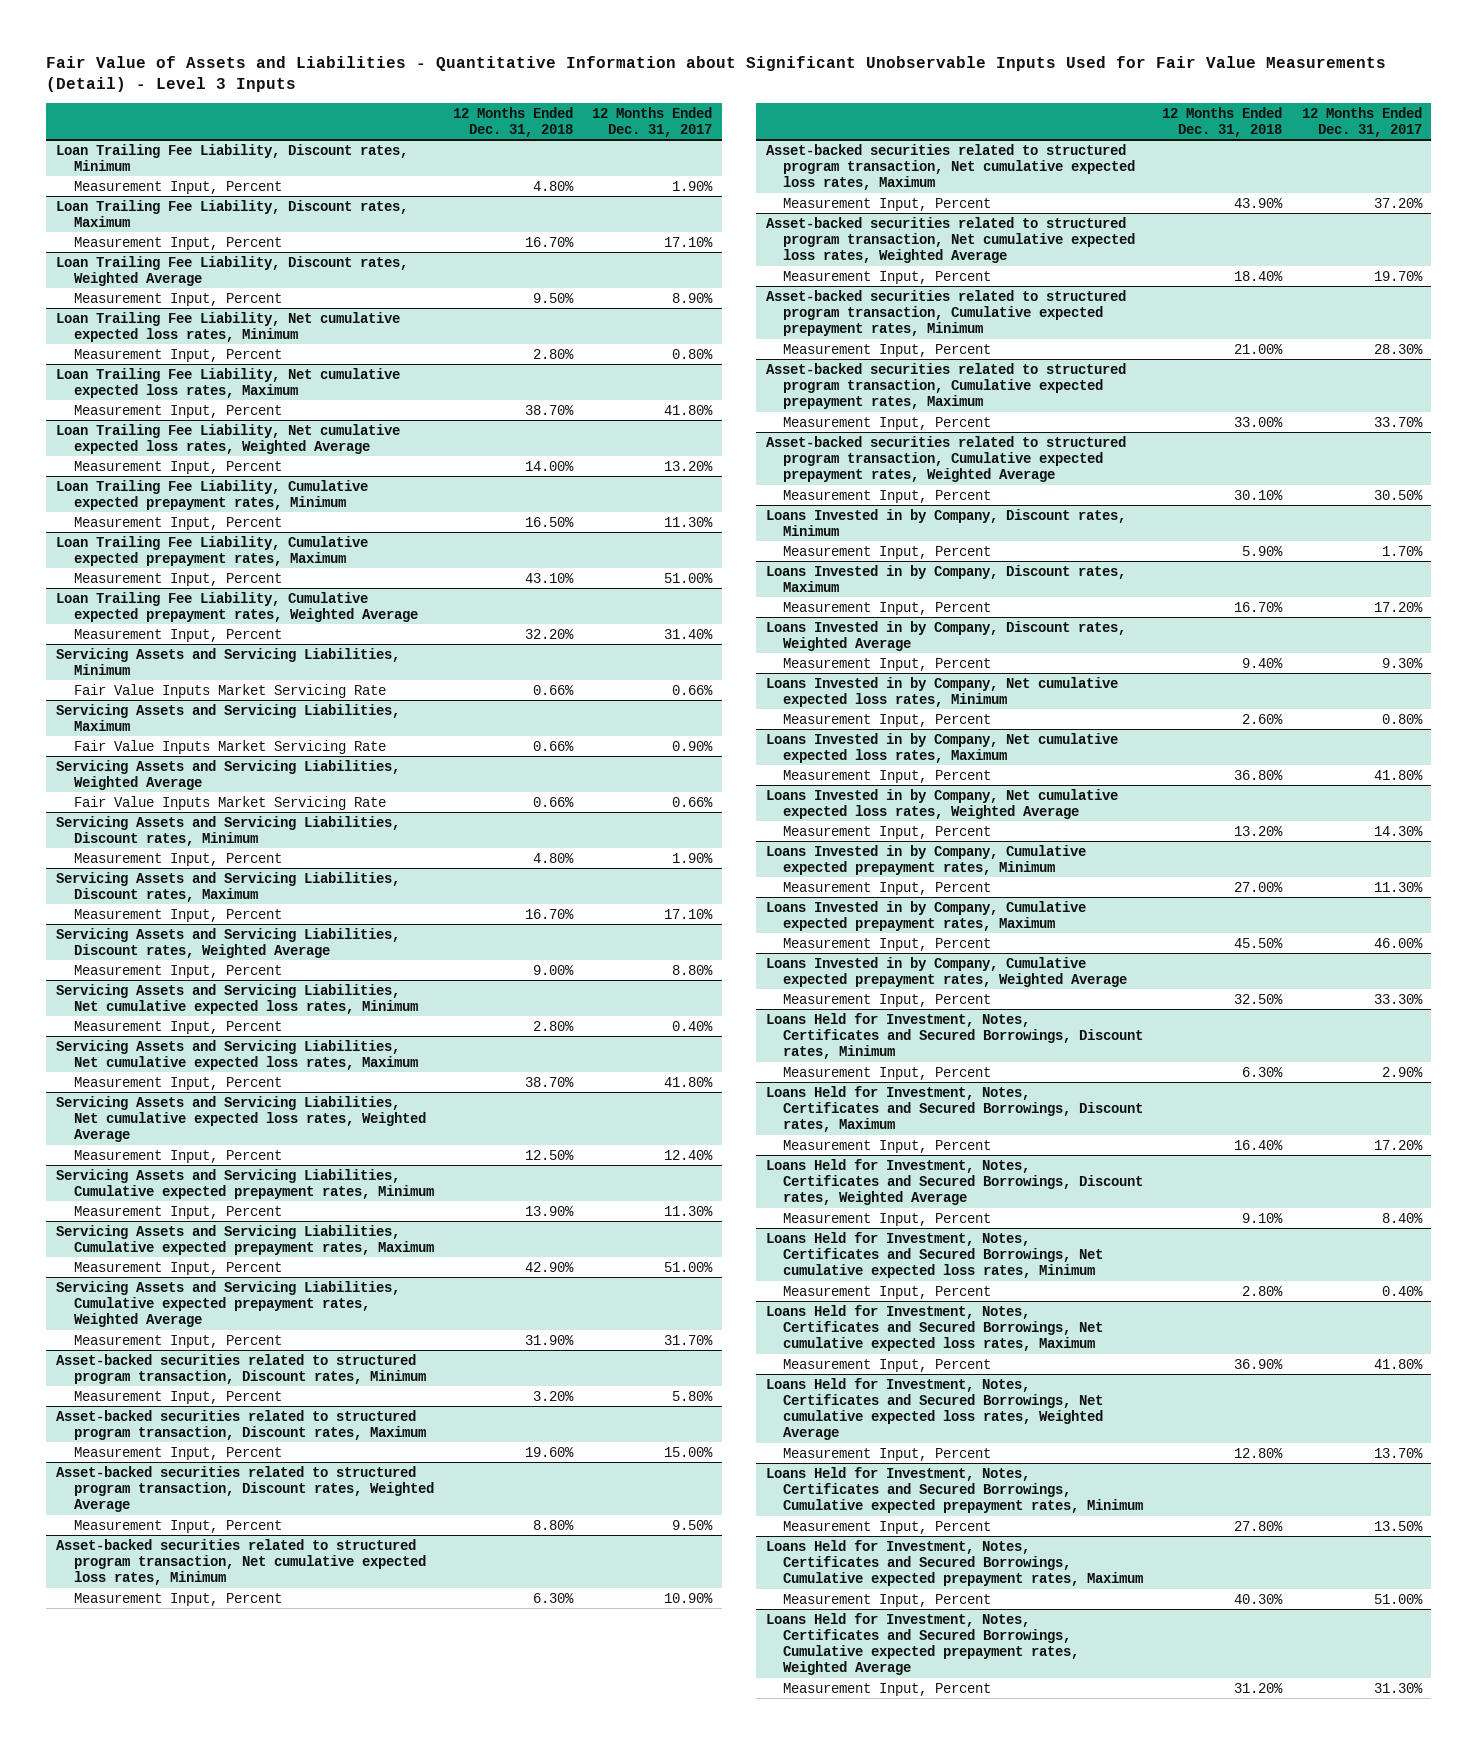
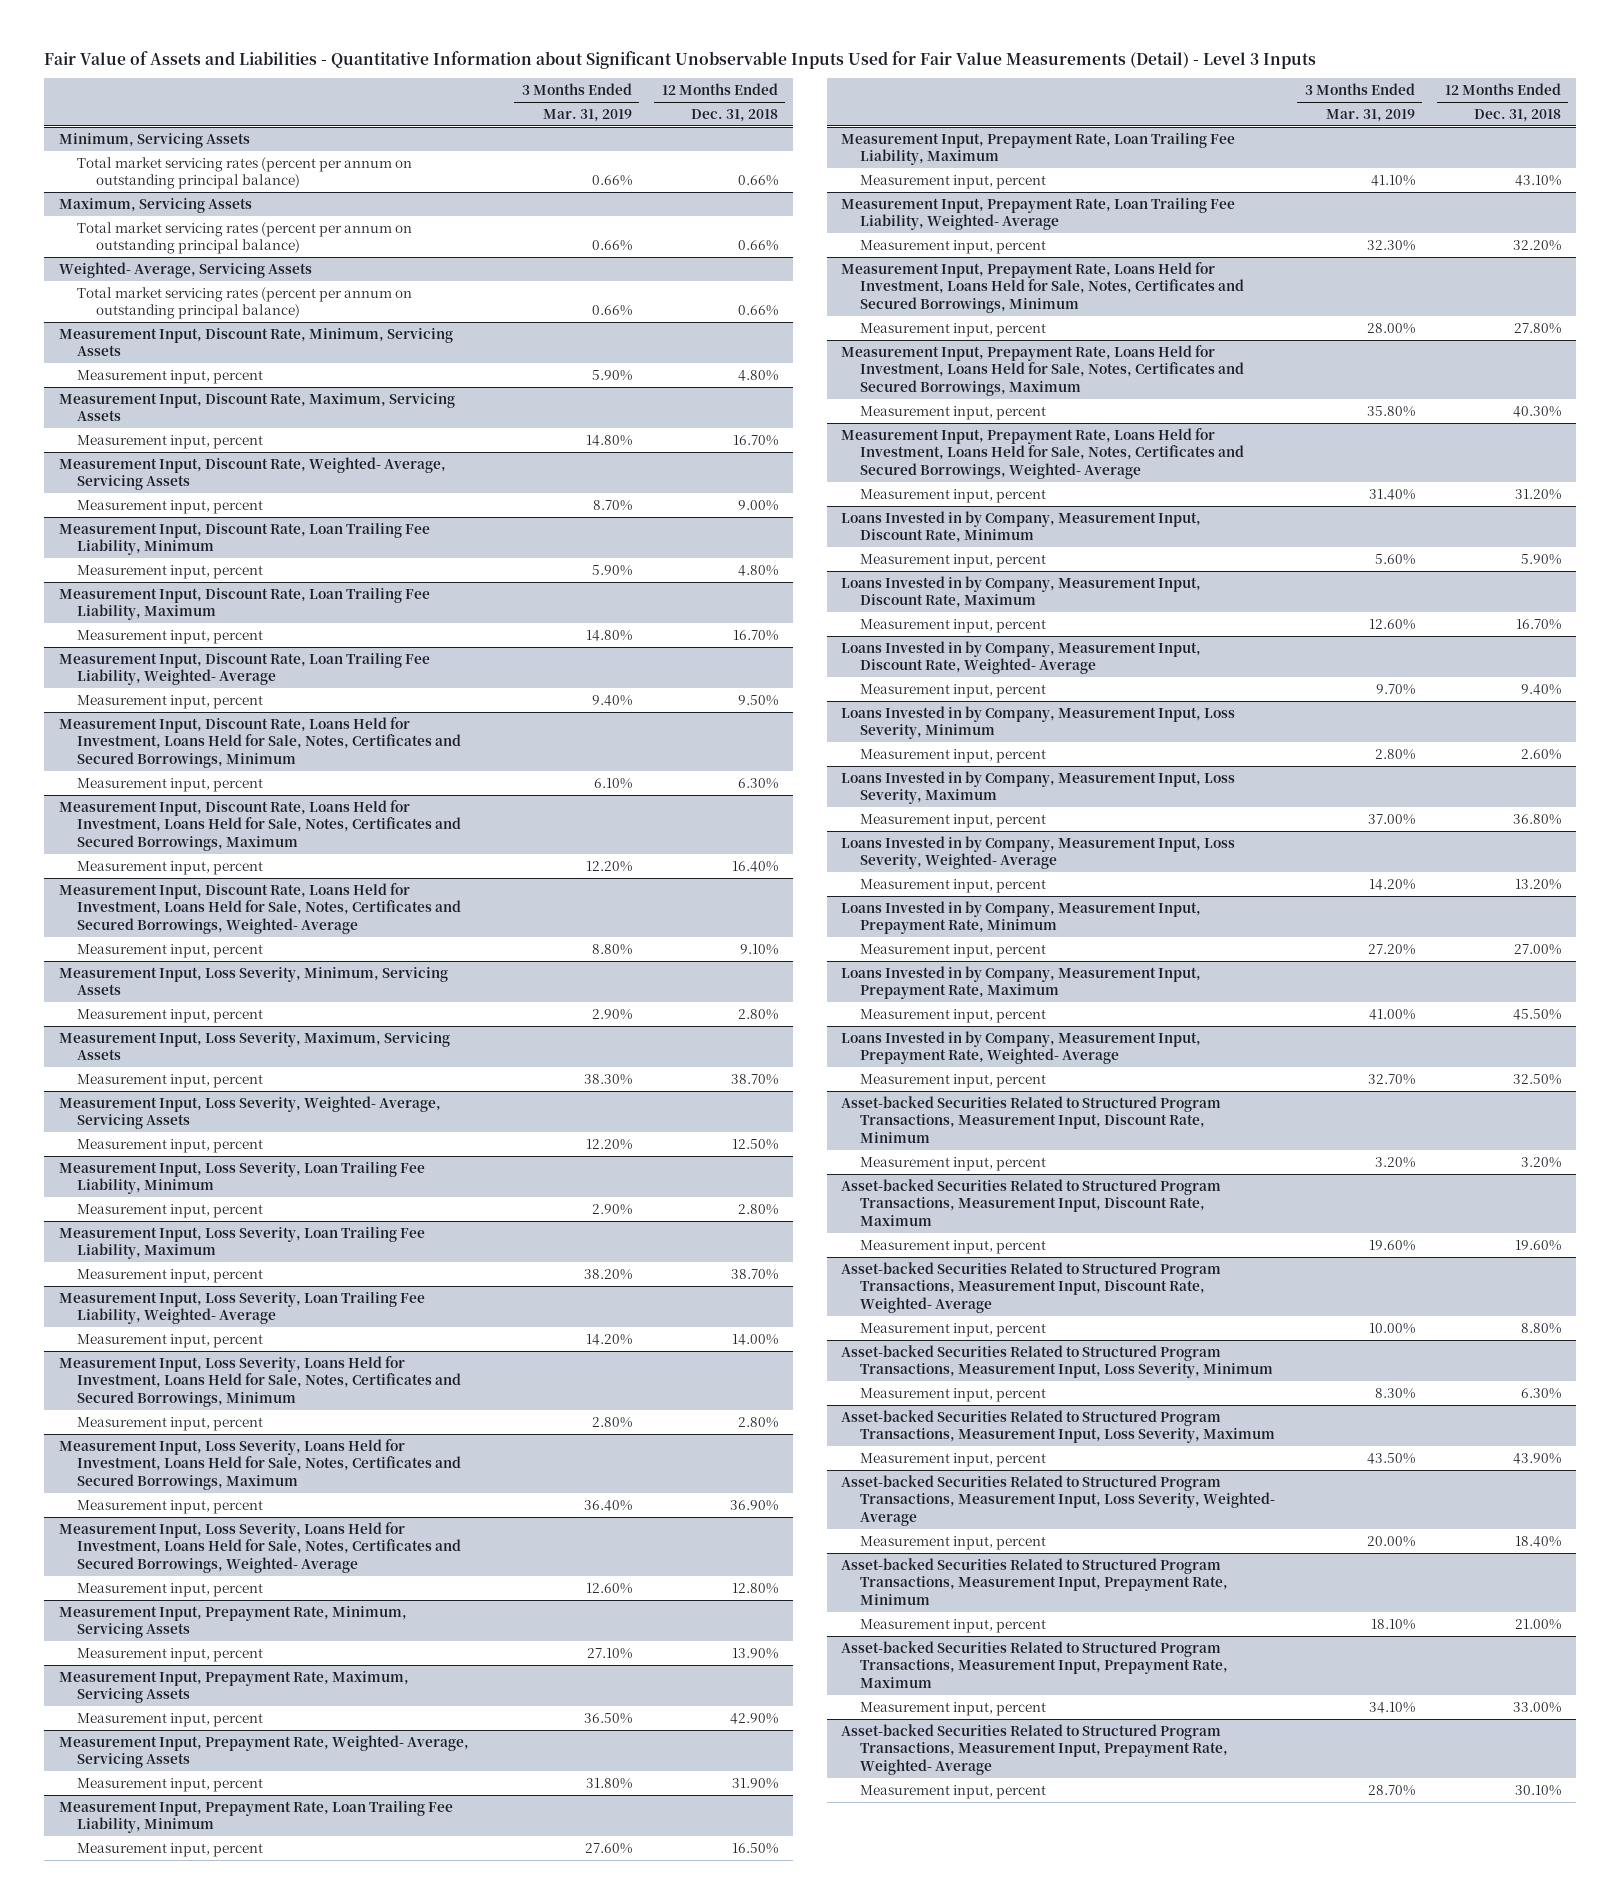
- | 12 Months Ended Dec. 31, 2018 | 12 Months Ended Dec. 31, 2017
+ | 3 Months Ended Mar. 31, 2019 | 12 Months Ended Dec. 31, 2018
- Loan Trailing Fee Liability, Discount rates, Minimum
- Measurement Input, Percent | 4.80% | 1.90%
- Loan Trailing Fee Liability, Discount rates, Maximum
- Measurement Input, Percent | 16.70% | 17.10%
- Loan Trailing Fee Liability, Discount rates, Weighted Average
- Measurement Input, Percent | 9.50% | 8.90%
- Loan Trailing Fee Liability, Net cumulative expected loss rates, Minimum
- Measurement Input, Percent | 2.80% | 0.80%
- Loan Trailing Fee Liability, Net cumulative expected loss rates, Maximum
- Measurement Input, Percent | 38.70% | 41.80%
- Loan Trailing Fee Liability, Net cumulative expected loss rates, Weighted Average
- Measurement Input, Percent | 14.00% | 13.20%
- Loan Trailing Fee Liability, Cumulative expected prepayment rates, Minimum
- Measurement Input, Percent | 16.50% | 11.30%
- Loan Trailing Fee Liability, Cumulative expected prepayment rates, Maximum
- Measurement Input, Percent | 43.10% | 51.00%
- Loan Trailing Fee Liability, Cumulative expected prepayment rates, Weighted Average
- Measurement Input, Percent | 32.20% | 31.40%
- Servicing Assets and Servicing Liabilities, Minimum
- Fair Value Inputs Market Servicing Rate | 0.66% | 0.66%
- Servicing Assets and Servicing Liabilities, Maximum
- Fair Value Inputs Market Servicing Rate | 0.66% | 0.90%
- Servicing Assets and Servicing Liabilities, Weighted Average
- Fair Value Inputs Market Servicing Rate | 0.66% | 0.66%
- Servicing Assets and Servicing Liabilities, Discount rates, Minimum
- Measurement Input, Percent | 4.80% | 1.90%
- Servicing Assets and Servicing Liabilities, Discount rates, Maximum
- Measurement Input, Percent | 16.70% | 17.10%
- Servicing Assets and Servicing Liabilities, Discount rates, Weighted Average
- Measurement Input, Percent | 9.00% | 8.80%
- Servicing Assets and Servicing Liabilities, Net cumulative expected loss rates, Minimum
- Measurement Input, Percent | 2.80% | 0.40%
- Servicing Assets and Servicing Liabilities, Net cumulative expected loss rates, Maximum
- Measurement Input, Percent | 38.70% | 41.80%
- Servicing Assets and Servicing Liabilities, Net cumulative expected loss rates, Weighted Average
- Measurement Input, Percent | 12.50% | 12.40%
- Servicing Assets and Servicing Liabilities, Cumulative expected prepayment rates, Minimum
- Measurement Input, Percent | 13.90% | 11.30%
- Servicing Assets and Servicing Liabilities, Cumulative expected prepayment rates, Maximum
- Measurement Input, Percent | 42.90% | 51.00%
- Servicing Assets and Servicing Liabilities, Cumulative expected prepayment rates, Weighted Average
- Measurement Input, Percent | 31.90% | 31.70%
- Asset-backed securities related to structured program transaction, Discount rates, Minimum
- Measurement Input, Percent | 3.20% | 5.80%
- Asset-backed securities related to structured program transaction, Discount rates, Maximum
- Measurement Input, Percent | 19.60% | 15.00%
- Asset-backed securities related to structured program transaction, Discount rates, Weighted Average
- Measurement Input, Percent | 8.80% | 9.50%
- Asset-backed securities related to structured program transaction, Net cumulative expected loss rates, Minimum
- Measurement Input, Percent | 6.30% | 10.90%
- Asset-backed securities related to structured program transaction, Net cumulative expected loss rates, Maximum
- Measurement Input, Percent | 43.90% | 37.20%
- Asset-backed securities related to structured program transaction, Net cumulative expected loss rates, Weighted Average
- Measurement Input, Percent | 18.40% | 19.70%
- Asset-backed securities related to structured program transaction, Cumulative expected prepayment rates, Minimum
- Measurement Input, Percent | 21.00% | 28.30%
- Asset-backed securities related to structured program transaction, Cumulative expected prepayment rates, Maximum
- Measurement Input, Percent | 33.00% | 33.70%
- Asset-backed securities related to structured program transaction, Cumulative expected prepayment rates, Weighted Average
- Measurement Input, Percent | 30.10% | 30.50%
- Loans Invested in by Company, Discount rates, Minimum
- Measurement Input, Percent | 5.90% | 1.70%
- Loans Invested in by Company, Discount rates, Maximum
- Measurement Input, Percent | 16.70% | 17.20%
- Loans Invested in by Company, Discount rates, Weighted Average
- Measurement Input, Percent | 9.40% | 9.30%
- Loans Invested in by Company, Net cumulative expected loss rates, Minimum
- Measurement Input, Percent | 2.60% | 0.80%
- Loans Invested in by Company, Net cumulative expected loss rates, Maximum
- Measurement Input, Percent | 36.80% | 41.80%
- Loans Invested in by Company, Net cumulative expected loss rates, Weighted Average
- Measurement Input, Percent | 13.20% | 14.30%
- Loans Invested in by Company, Cumulative expected prepayment rates, Minimum
- Measurement Input, Percent | 27.00% | 11.30%
- Loans Invested in by Company, Cumulative expected prepayment rates, Maximum
- Measurement Input, Percent | 45.50% | 46.00%
- Loans Invested in by Company, Cumulative expected prepayment rates, Weighted Average
- Measurement Input, Percent | 32.50% | 33.30%
- Loans Held for Investment, Notes, Certificates and Secured Borrowings, Discount rates, Minimum
- Measurement Input, Percent | 6.30% | 2.90%
- Loans Held for Investment, Notes, Certificates and Secured Borrowings, Discount rates, Maximum
- Measurement Input, Percent | 16.40% | 17.20%
- Loans Held for Investment, Notes, Certificates and Secured Borrowings, Discount rates, Weighted Average
- Measurement Input, Percent | 9.10% | 8.40%
- Loans Held for Investment, Notes, Certificates and Secured Borrowings, Net cumulative expected loss rates, Minimum
- Measurement Input, Percent | 2.80% | 0.40%
- Loans Held for Investment, Notes, Certificates and Secured Borrowings, Net cumulative expected loss rates, Maximum
- Measurement Input, Percent | 36.90% | 41.80%
- Loans Held for Investment, Notes, Certificates and Secured Borrowings, Net cumulative expected loss rates, Weighted Average
- Measurement Input, Percent | 12.80% | 13.70%
- Loans Held for Investment, Notes, Certificates and Secured Borrowings, Cumulative expected prepayment rates, Minimum
- Measurement Input, Percent | 27.80% | 13.50%
- Loans Held for Investment, Notes, Certificates and Secured Borrowings, Cumulative expected prepayment rates, Maximum
- Measurement Input, Percent | 40.30% | 51.00%
- Loans Held for Investment, Notes, Certificates and Secured Borrowings, Cumulative expected prepayment rates, Weighted Average
- Measurement Input, Percent | 31.20% | 31.30%
+ Minimum, Servicing Assets
+ Total market servicing rates (percent per annum on outstanding principal balance) | 0.66% | 0.66%
+ Maximum, Servicing Assets
+ Total market servicing rates (percent per annum on outstanding principal balance) | 0.66% | 0.66%
+ Weighted- Average, Servicing Assets
+ Total market servicing rates (percent per annum on outstanding principal balance) | 0.66% | 0.66%
+ Measurement Input, Discount Rate, Minimum, Servicing Assets
+ Measurement input, percent | 5.90% | 4.80%
+ Measurement Input, Discount Rate, Maximum, Servicing Assets
+ Measurement input, percent | 14.80% | 16.70%
+ Measurement Input, Discount Rate, Weighted- Average, Servicing Assets
+ Measurement input, percent | 8.70% | 9.00%
+ Measurement Input, Discount Rate, Loan Trailing Fee Liability, Minimum
+ Measurement input, percent | 5.90% | 4.80%
+ Measurement Input, Discount Rate, Loan Trailing Fee Liability, Maximum
+ Measurement input, percent | 14.80% | 16.70%
+ Measurement Input, Discount Rate, Loan Trailing Fee Liability, Weighted- Average
+ Measurement input, percent | 9.40% | 9.50%
+ Measurement Input, Discount Rate, Loans Held for Investment, Loans Held for Sale, Notes, Certificates and Secured Borrowings, Minimum
+ Measurement input, percent | 6.10% | 6.30%
+ Measurement Input, Discount Rate, Loans Held for Investment, Loans Held for Sale, Notes, Certificates and Secured Borrowings, Maximum
+ Measurement input, percent | 12.20% | 16.40%
+ Measurement Input, Discount Rate, Loans Held for Investment, Loans Held for Sale, Notes, Certificates and Secured Borrowings, Weighted- Average
+ Measurement input, percent | 8.80% | 9.10%
+ Measurement Input, Loss Severity, Minimum, Servicing Assets
+ Measurement input, percent | 2.90% | 2.80%
+ Measurement Input, Loss Severity, Maximum, Servicing Assets
+ Measurement input, percent | 38.30% | 38.70%
+ Measurement Input, Loss Severity, Weighted- Average, Servicing Assets
+ Measurement input, percent | 12.20% | 12.50%
+ Measurement Input, Loss Severity, Loan Trailing Fee Liability, Minimum
+ Measurement input, percent | 2.90% | 2.80%
+ Measurement Input, Loss Severity, Loan Trailing Fee Liability, Maximum
+ Measurement input, percent | 38.20% | 38.70%
+ Measurement Input, Loss Severity, Loan Trailing Fee Liability, Weighted- Average
+ Measurement input, percent | 14.20% | 14.00%
+ Measurement Input, Loss Severity, Loans Held for Investment, Loans Held for Sale, Notes, Certificates and Secured Borrowings, Minimum
+ Measurement input, percent | 2.80% | 2.80%
+ Measurement Input, Loss Severity, Loans Held for Investment, Loans Held for Sale, Notes, Certificates and Secured Borrowings, Maximum
+ Measurement input, percent | 36.40% | 36.90%
+ Measurement Input, Loss Severity, Loans Held for Investment, Loans Held for Sale, Notes, Certificates and Secured Borrowings, Weighted- Average
+ Measurement input, percent | 12.60% | 12.80%
+ Measurement Input, Prepayment Rate, Minimum, Servicing Assets
+ Measurement input, percent | 27.10% | 13.90%
+ Measurement Input, Prepayment Rate, Maximum, Servicing Assets
+ Measurement input, percent | 36.50% | 42.90%
+ Measurement Input, Prepayment Rate, Weighted- Average, Servicing Assets
+ Measurement input, percent | 31.80% | 31.90%
+ Measurement Input, Prepayment Rate, Loan Trailing Fee Liability, Minimum
+ Measurement input, percent | 27.60% | 16.50%
+ Measurement Input, Prepayment Rate, Loan Trailing Fee Liability, Maximum
+ Measurement input, percent | 41.10% | 43.10%
+ Measurement Input, Prepayment Rate, Loan Trailing Fee Liability, Weighted- Average
+ Measurement input, percent | 32.30% | 32.20%
+ Measurement Input, Prepayment Rate, Loans Held for Investment, Loans Held for Sale, Notes, Certificates and Secured Borrowings, Minimum
+ Measurement input, percent | 28.00% | 27.80%
+ Measurement Input, Prepayment Rate, Loans Held for Investment, Loans Held for Sale, Notes, Certificates and Secured Borrowings, Maximum
+ Measurement input, percent | 35.80% | 40.30%
+ Measurement Input, Prepayment Rate, Loans Held for Investment, Loans Held for Sale, Notes, Certificates and Secured Borrowings, Weighted- Average
+ Measurement input, percent | 31.40% | 31.20%
+ Loans Invested in by Company, Measurement Input, Discount Rate, Minimum
+ Measurement input, percent | 5.60% | 5.90%
+ Loans Invested in by Company, Measurement Input, Discount Rate, Maximum
+ Measurement input, percent | 12.60% | 16.70%
+ Loans Invested in by Company, Measurement Input, Discount Rate, Weighted- Average
+ Measurement input, percent | 9.70% | 9.40%
+ Loans Invested in by Company, Measurement Input, Loss Severity, Minimum
+ Measurement input, percent | 2.80% | 2.60%
+ Loans Invested in by Company, Measurement Input, Loss Severity, Maximum
+ Measurement input, percent | 37.00% | 36.80%
+ Loans Invested in by Company, Measurement Input, Loss Severity, Weighted- Average
+ Measurement input, percent | 14.20% | 13.20%
+ Loans Invested in by Company, Measurement Input, Prepayment Rate, Minimum
+ Measurement input, percent | 27.20% | 27.00%
+ Loans Invested in by Company, Measurement Input, Prepayment Rate, Maximum
+ Measurement input, percent | 41.00% | 45.50%
+ Loans Invested in by Company, Measurement Input, Prepayment Rate, Weighted- Average
+ Measurement input, percent | 32.70% | 32.50%
+ Asset-backed Securities Related to Structured Program Transactions, Measurement Input, Discount Rate, Minimum
+ Measurement input, percent | 3.20% | 3.20%
+ Asset-backed Securities Related to Structured Program Transactions, Measurement Input, Discount Rate, Maximum
+ Measurement input, percent | 19.60% | 19.60%
+ Asset-backed Securities Related to Structured Program Transactions, Measurement Input, Discount Rate, Weighted- Average
+ Measurement input, percent | 10.00% | 8.80%
+ Asset-backed Securities Related to Structured Program Transactions, Measurement Input, Loss Severity, Minimum
+ Measurement input, percent | 8.30% | 6.30%
+ Asset-backed Securities Related to Structured Program Transactions, Measurement Input, Loss Severity, Maximum
+ Measurement input, percent | 43.50% | 43.90%
+ Asset-backed Securities Related to Structured Program Transactions, Measurement Input, Loss Severity, Weighted- Average
+ Measurement input, percent | 20.00% | 18.40%
+ Asset-backed Securities Related to Structured Program Transactions, Measurement Input, Prepayment Rate, Minimum
+ Measurement input, percent | 18.10% | 21.00%
+ Asset-backed Securities Related to Structured Program Transactions, Measurement Input, Prepayment Rate, Maximum
+ Measurement input, percent | 34.10% | 33.00%
+ Asset-backed Securities Related to Structured Program Transactions, Measurement Input, Prepayment Rate, Weighted- Average
+ Measurement input, percent | 28.70% | 30.10%

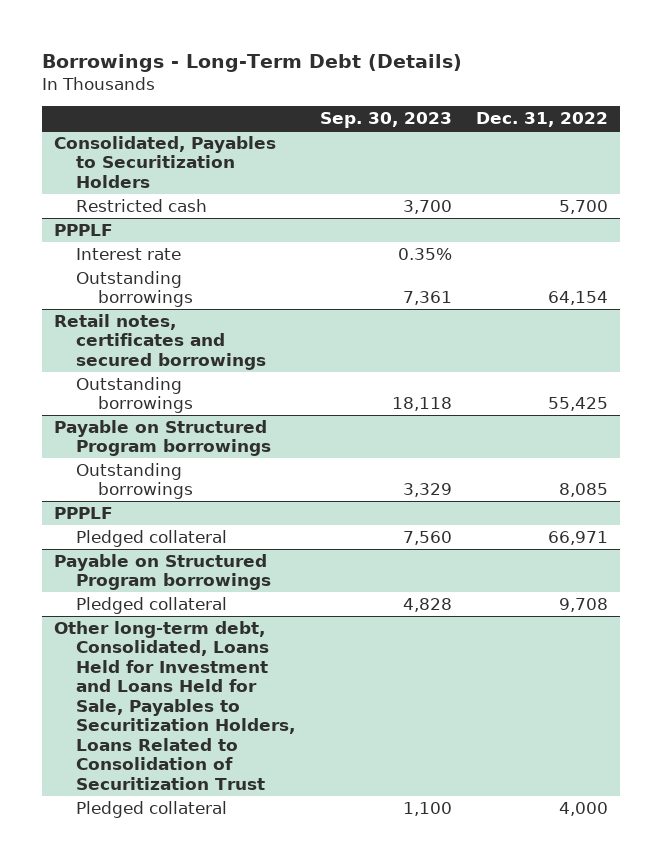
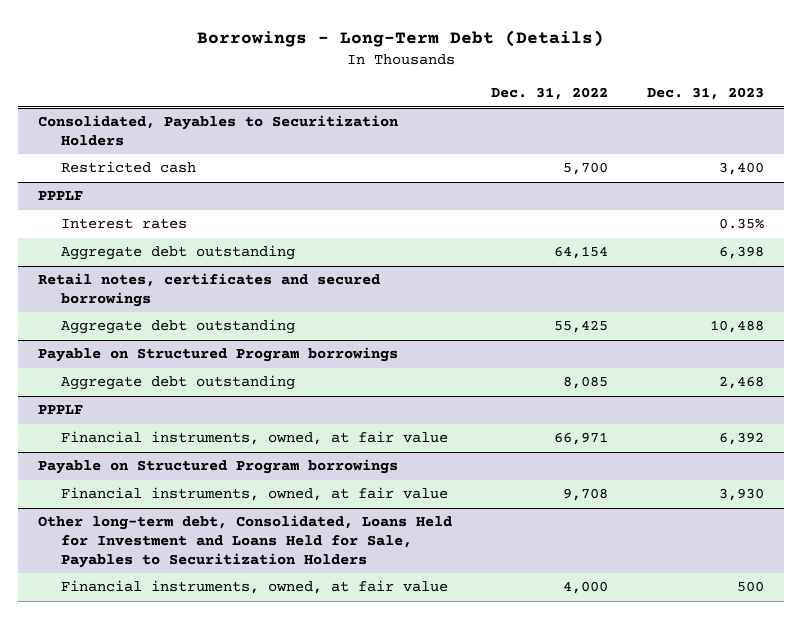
- | Sep. 30, 2023 | Dec. 31, 2022
+ | Dec. 31, 2022 | Dec. 31, 2023
@ PPPLF
- Interest rate | 0.35% |
- Outstanding borrowings | 7,361 | 64,154
+ Interest rates | | 0.35%
+ Aggregate debt outstanding | 64,154 | 6,398
@ Retail notes, certificates and secured borrowings
- Outstanding borrowings | 18,118 | 55,425
+ Aggregate debt outstanding | 55,425 | 10,488
@ Payable on Structured Program borrowings
- Outstanding borrowings | 3,329 | 8,085
+ Aggregate debt outstanding | 8,085 | 2,468
@ PPPLF
- Pledged collateral | 7,560 | 66,971
+ Financial instruments, owned, at fair value | 66,971 | 6,392
@ Payable on Structured Program borrowings
- Pledged collateral | 4,828 | 9,708
- Other long-term debt, Consolidated, Loans Held for Investment and Loans Held for Sale, Payables to Securitization Holders, Loans Related to Consolidation of Securitization Trust
- Pledged collateral | 1,100 | 4,000
@ Payable on Structured Program borrowings
+ Financial instruments, owned, at fair value | 9,708 | 3,930
+ Other long-term debt, Consolidated, Loans Held for Investment and Loans Held for Sale, Payables to Securitization Holders
+ Financial instruments, owned, at fair value | 4,000 | 500

